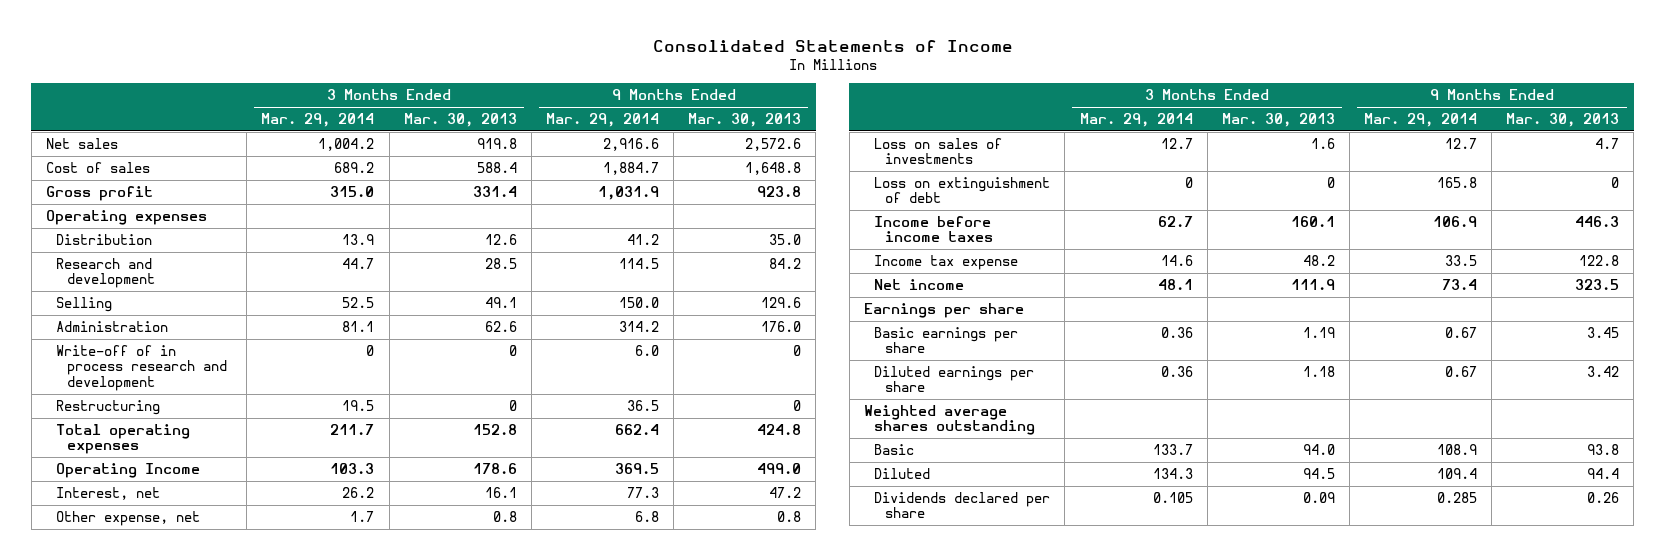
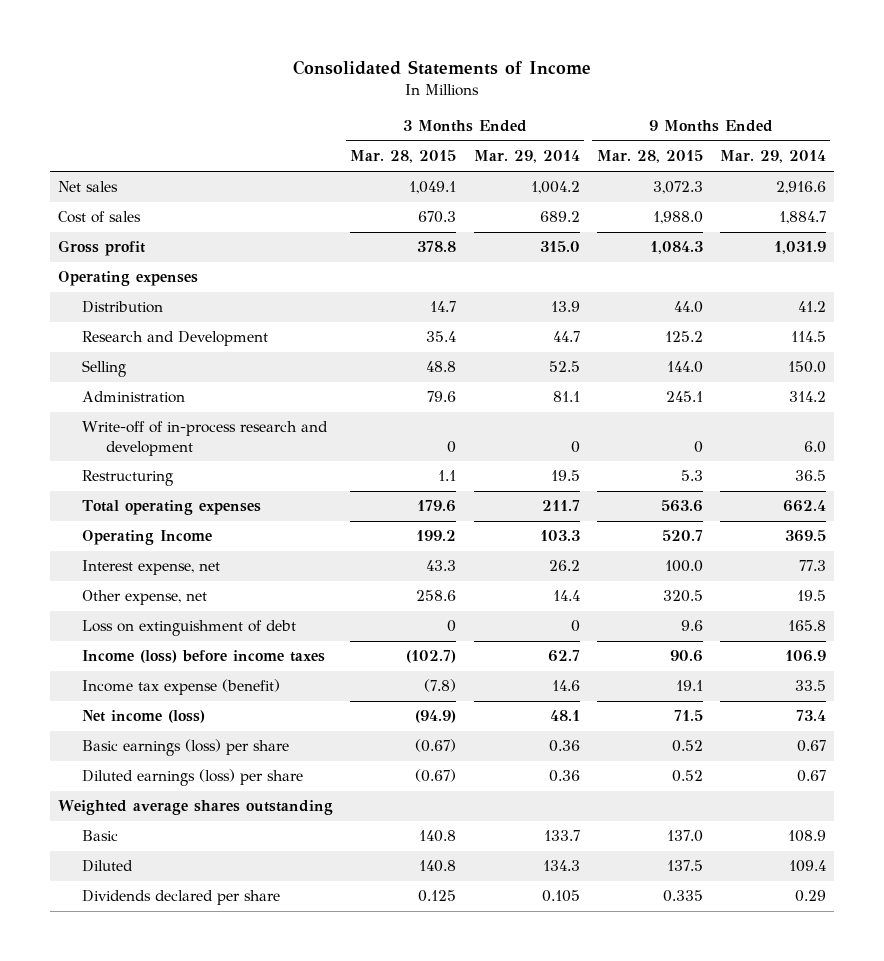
- | 3 Months Ended Mar. 29, 2014 | 3 Months Ended Mar. 30, 2013 | 9 Months Ended Mar. 29, 2014 | 9 Months Ended Mar. 30, 2013
+ | 3 Months Ended Mar. 28, 2015 | 3 Months Ended Mar. 29, 2014 | 9 Months Ended Mar. 28, 2015 | 9 Months Ended Mar. 29, 2014
- Research and development | 44.7 | 28.5 | 114.5 | 84.2
+ Research and Development | 35.4 | 44.7 | 125.2 | 114.5
- Write-off of in process research and development | 0 | 0 | 6.0 | 0
+ Write-off of in-process research and development | 0 | 0 | 0 | 6.0
- Interest, net | 26.2 | 16.1 | 77.3 | 47.2
- Other expense, net | 1.7 | 0.8 | 6.8 | 0.8
- Loss on sales of investments | 12.7 | 1.6 | 12.7 | 4.7
+ Interest expense, net | 43.3 | 26.2 | 100.0 | 77.3
+ Other expense, net | 258.6 | 14.4 | 320.5 | 19.5
- Income before income taxes | 62.7 | 160.1 | 106.9 | 446.3
- Income tax expense | 14.6 | 48.2 | 33.5 | 122.8
- Net income | 48.1 | 111.9 | 73.4 | 323.5
- Earnings per share
- Basic earnings per share | 0.36 | 1.19 | 0.67 | 3.45
- Diluted earnings per share | 0.36 | 1.18 | 0.67 | 3.42
+ Income (loss) before income taxes | (102.7) | 62.7 | 90.6 | 106.9
+ Income tax expense (benefit) | (7.8) | 14.6 | 19.1 | 33.5
+ Net income (loss) | (94.9) | 48.1 | 71.5 | 73.4
+ Basic earnings (loss) per share | (0.67) | 0.36 | 0.52 | 0.67
+ Diluted earnings (loss) per share | (0.67) | 0.36 | 0.52 | 0.67
- Dividends declared per share | 0.105 | 0.09 | 0.285 | 0.26
+ Dividends declared per share | 0.125 | 0.105 | 0.335 | 0.29

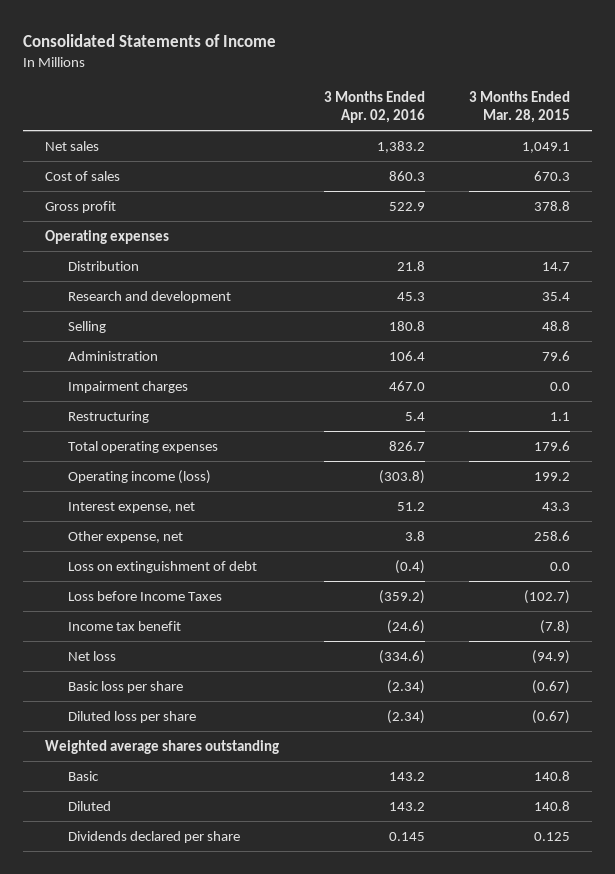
- | 3 Months Ended Mar. 28, 2015 | 3 Months Ended Mar. 29, 2014 | 9 Months Ended Mar. 28, 2015 | 9 Months Ended Mar. 29, 2014
+ | 3 Months Ended Apr. 02, 2016 | 3 Months Ended Mar. 28, 2015
- Research and Development | 35.4 | 44.7 | 125.2 | 114.5
+ Research and development | 45.3 | 35.4
- Write-off of in-process research and development | 0 | 0 | 0 | 6.0
+ Impairment charges | 467.0 | 0.0
- Operating Income | 199.2 | 103.3 | 520.7 | 369.5
+ Operating income (loss) | (303.8) | 199.2
- Loss on extinguishment of debt | 0 | 0 | 9.6 | 165.8
- Income (loss) before income taxes | (102.7) | 62.7 | 90.6 | 106.9
- Income tax expense (benefit) | (7.8) | 14.6 | 19.1 | 33.5
- Net income (loss) | (94.9) | 48.1 | 71.5 | 73.4
- Basic earnings (loss) per share | (0.67) | 0.36 | 0.52 | 0.67
- Diluted earnings (loss) per share | (0.67) | 0.36 | 0.52 | 0.67
+ Loss on extinguishment of debt | (0.4) | 0.0
+ Loss before Income Taxes | (359.2) | (102.7)
+ Income tax benefit | (24.6) | (7.8)
+ Net loss | (334.6) | (94.9)
+ Basic loss per share | (2.34) | (0.67)
+ Diluted loss per share | (2.34) | (0.67)

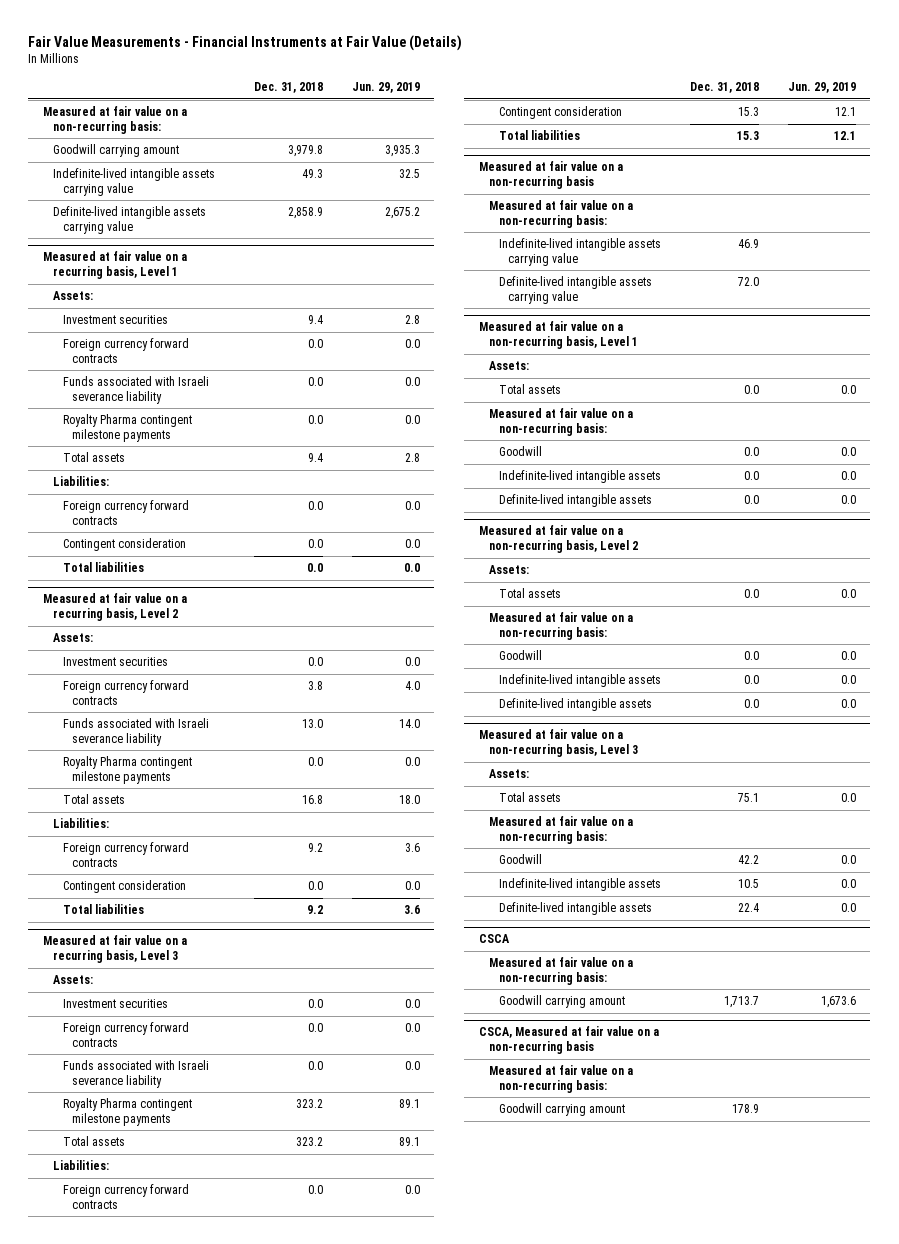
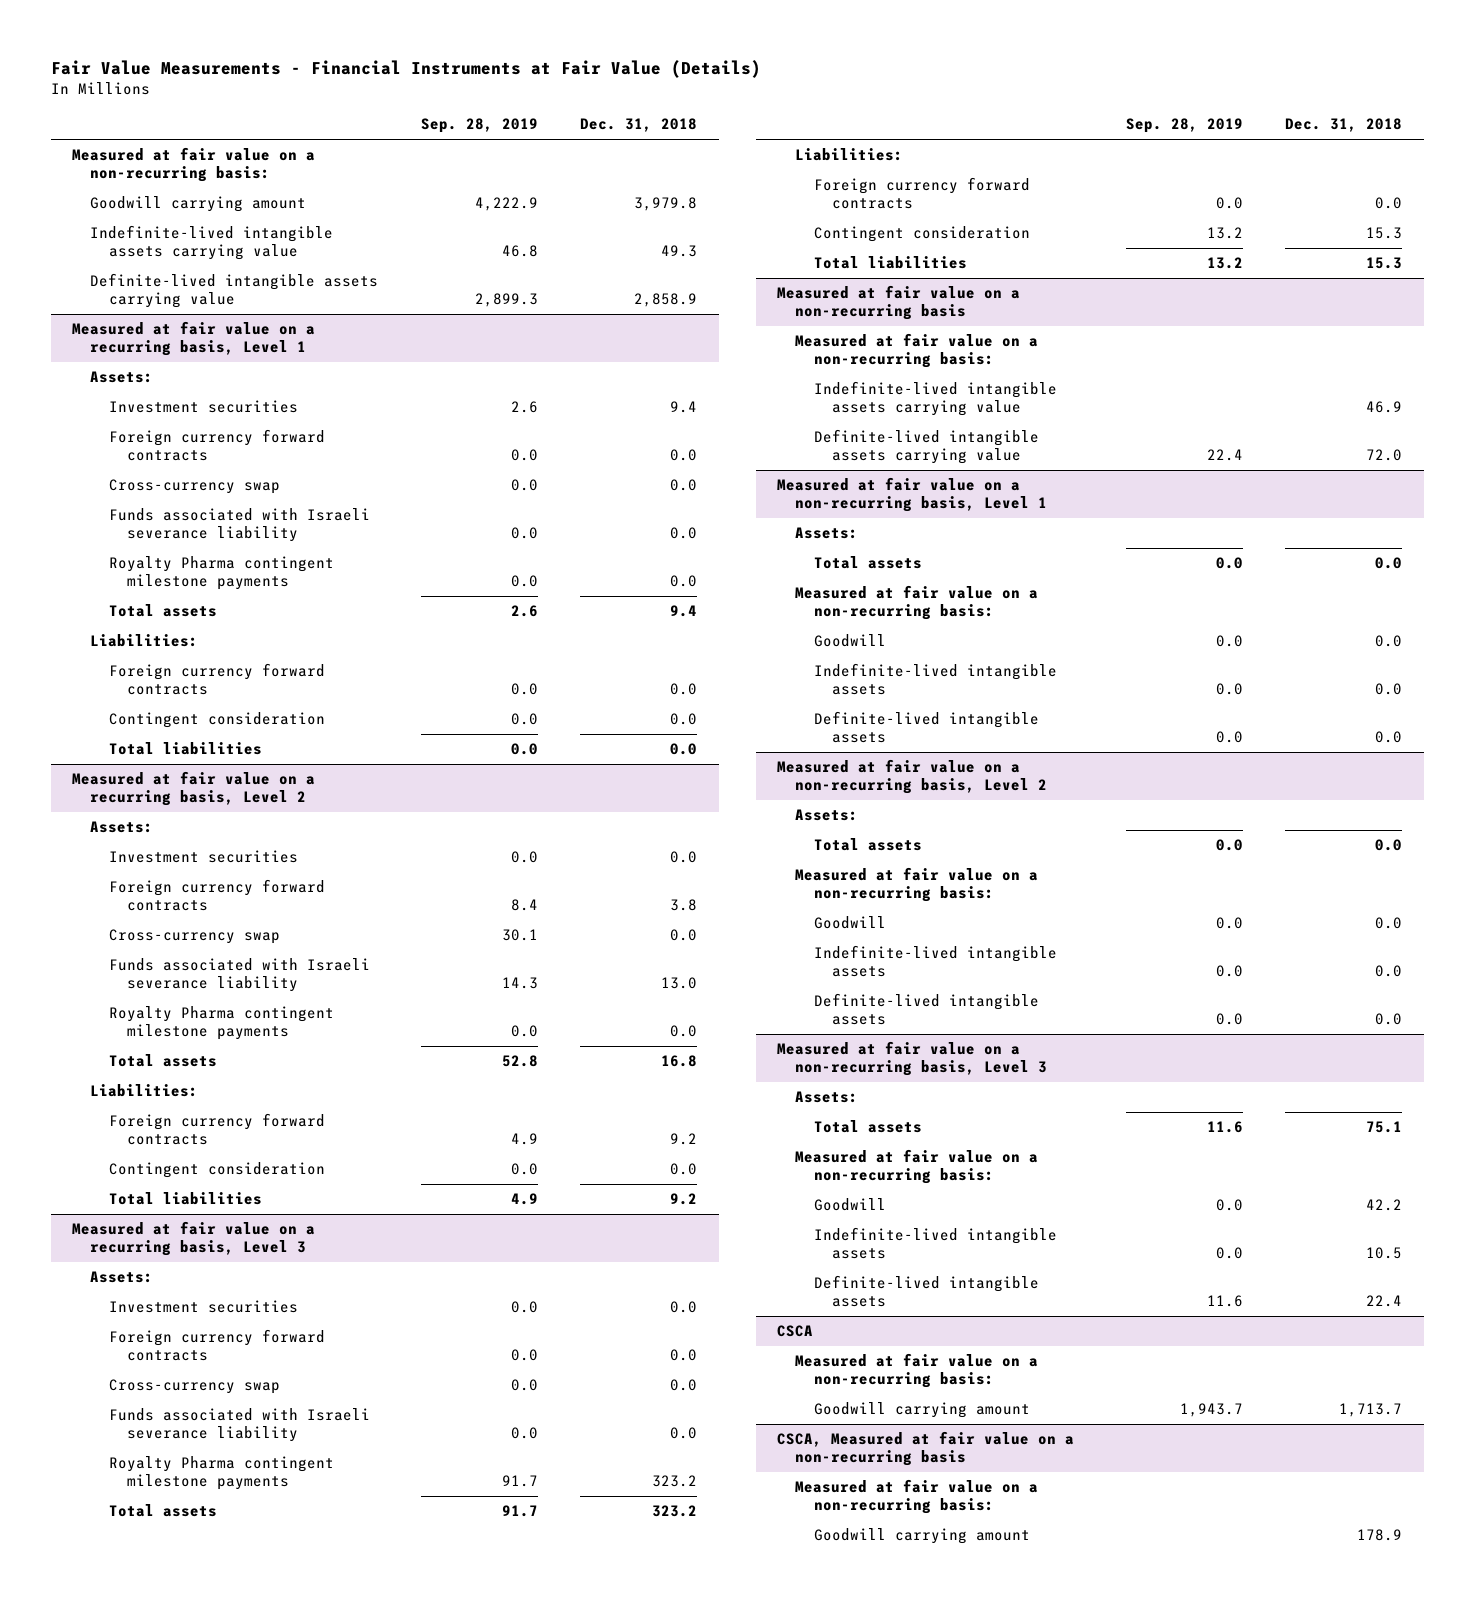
- | Dec. 31, 2018 | Jun. 29, 2019
+ | Sep. 28, 2019 | Dec. 31, 2018
@ Measured at fair value on a recurring basis, Level 1
+ Cross-currency swap | 0.0 | 0.0
@ Measured at fair value on a recurring basis, Level 2
+ Cross-currency swap | 30.1 | 0.0
@ Measured at fair value on a recurring basis, Level 3
+ Cross-currency swap | 0.0 | 0.0

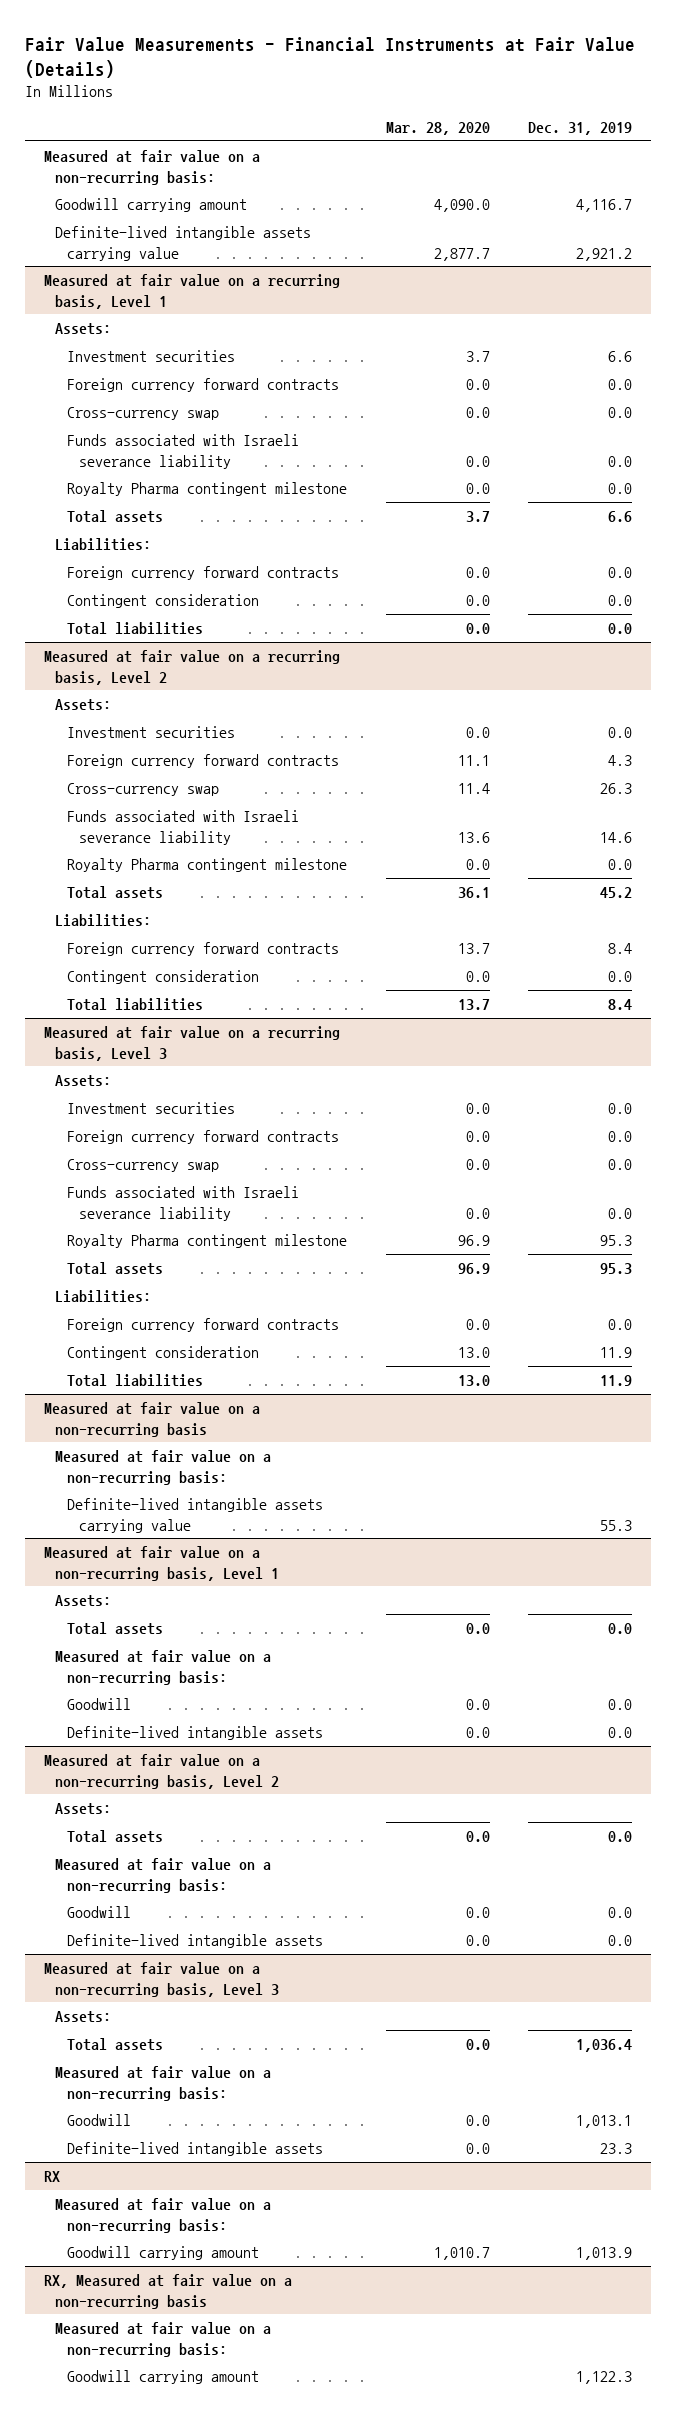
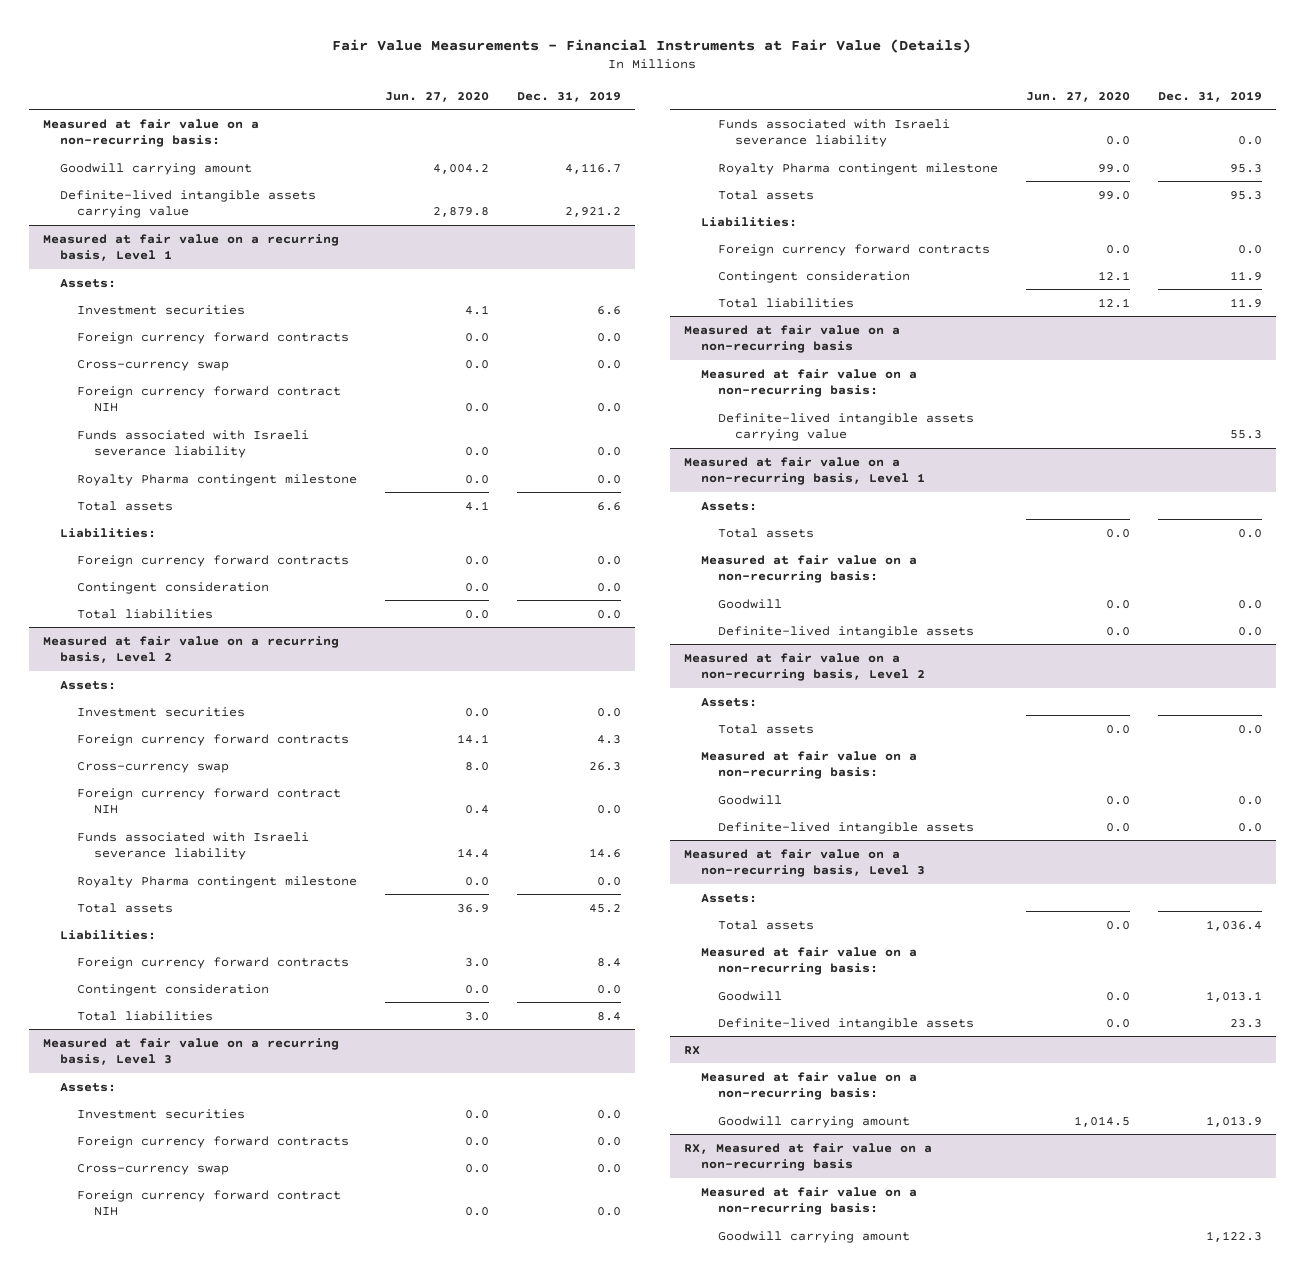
- | Mar. 28, 2020 | Dec. 31, 2019
+ | Jun. 27, 2020 | Dec. 31, 2019
@ Measured at fair value on a recurring basis, Level 1
+ Foreign currency forward contract NIH | 0.0 | 0.0
@ Measured at fair value on a recurring basis, Level 2
+ Foreign currency forward contract NIH | 0.4 | 0.0
@ Measured at fair value on a recurring basis, Level 3
+ Foreign currency forward contract NIH | 0.0 | 0.0

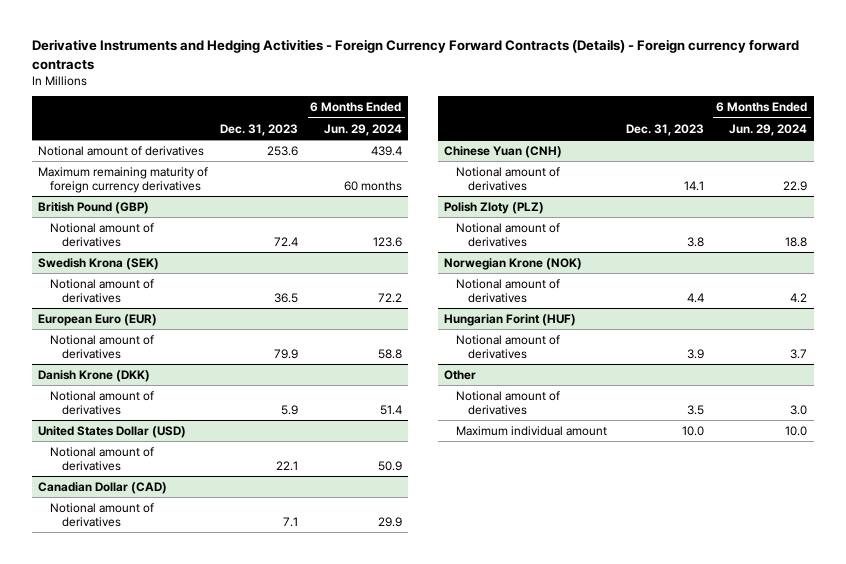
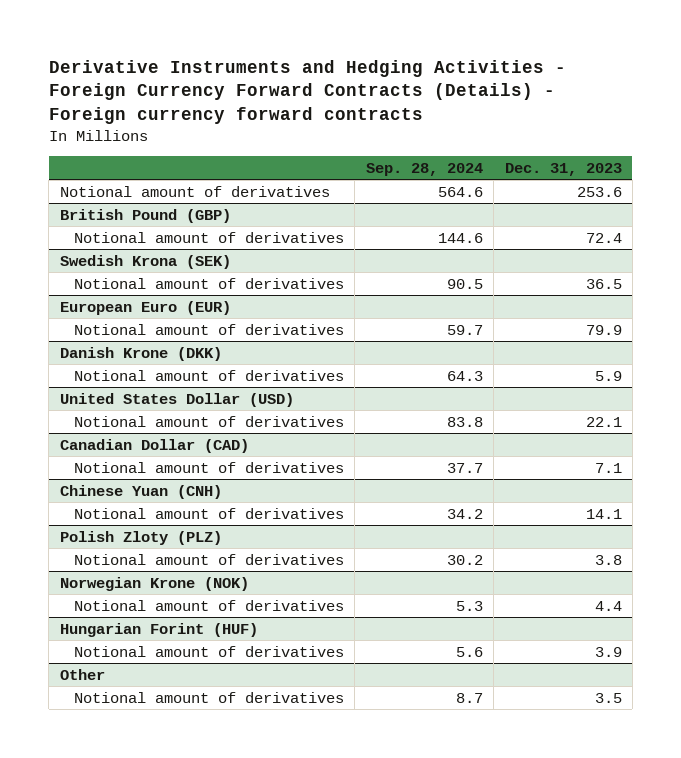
- | Dec. 31, 2023 | 6 Months Ended Jun. 29, 2024
+ | Sep. 28, 2024 | Dec. 31, 2023
- Maximum remaining maturity of foreign currency derivatives | | 60 months
@ Other
- Maximum individual amount | 10.0 | 10.0

